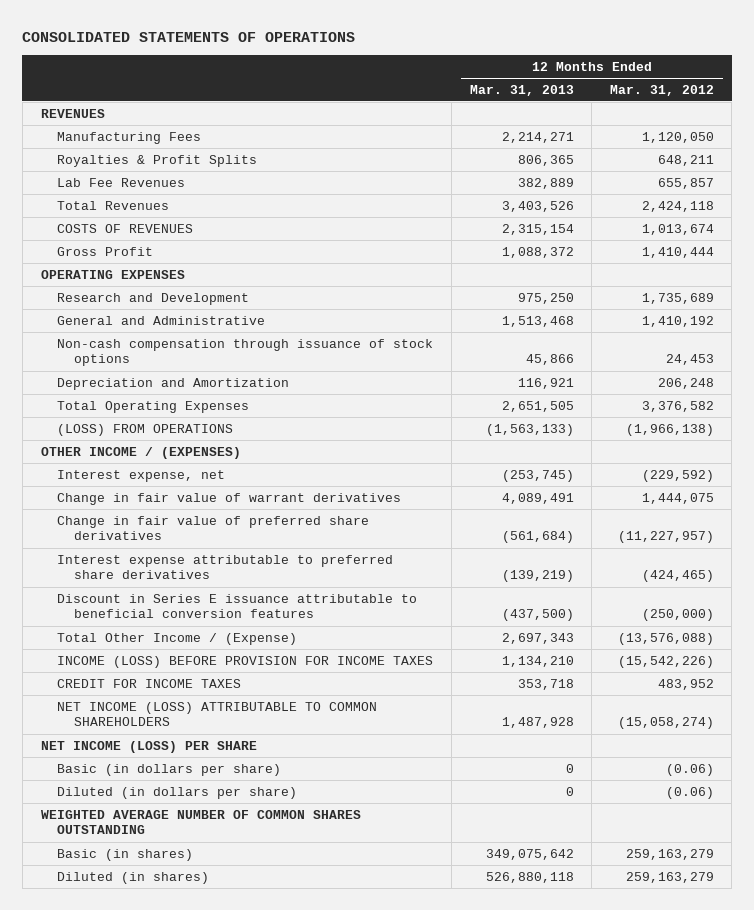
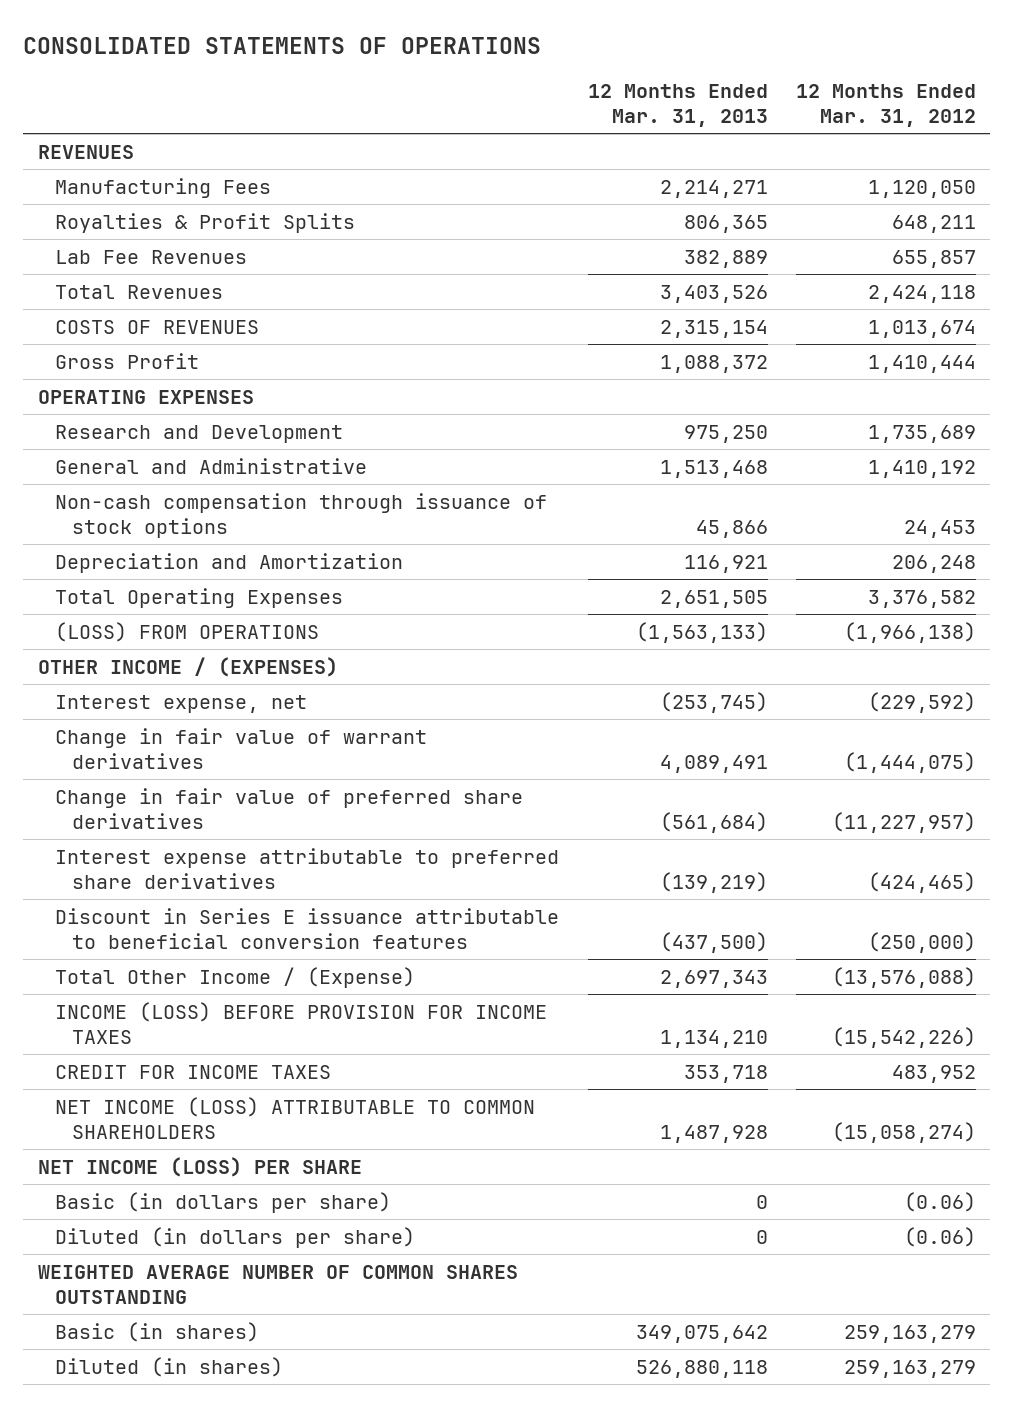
- Change in fair value of warrant derivatives | 4,089,491 | 1,444,075
+ Change in fair value of warrant derivatives | 4,089,491 | (1,444,075)

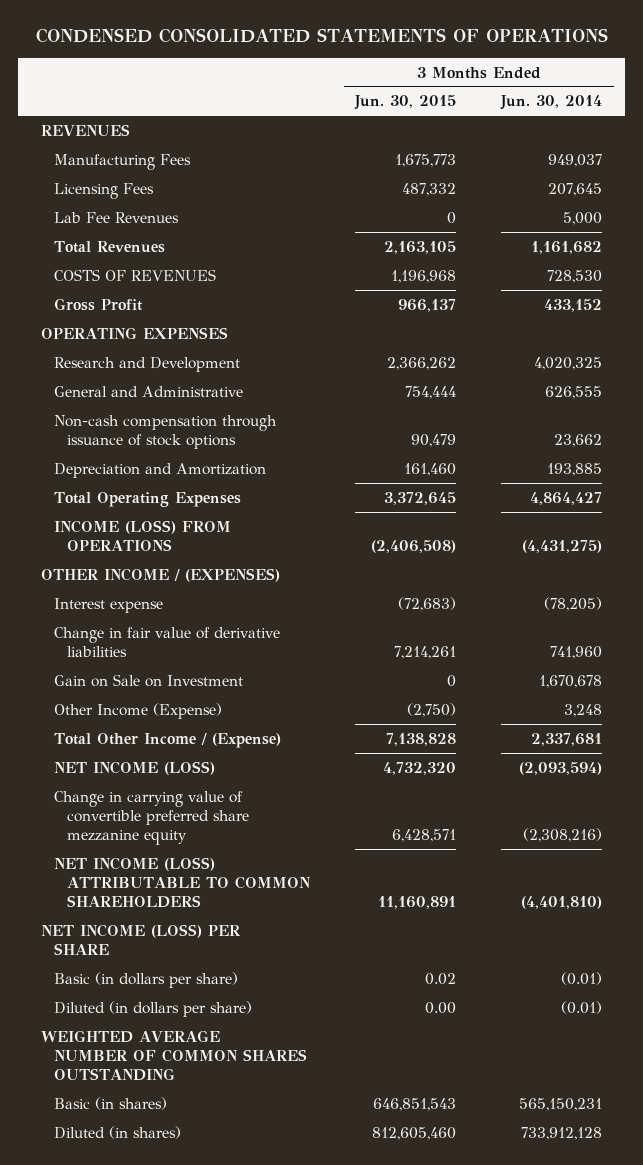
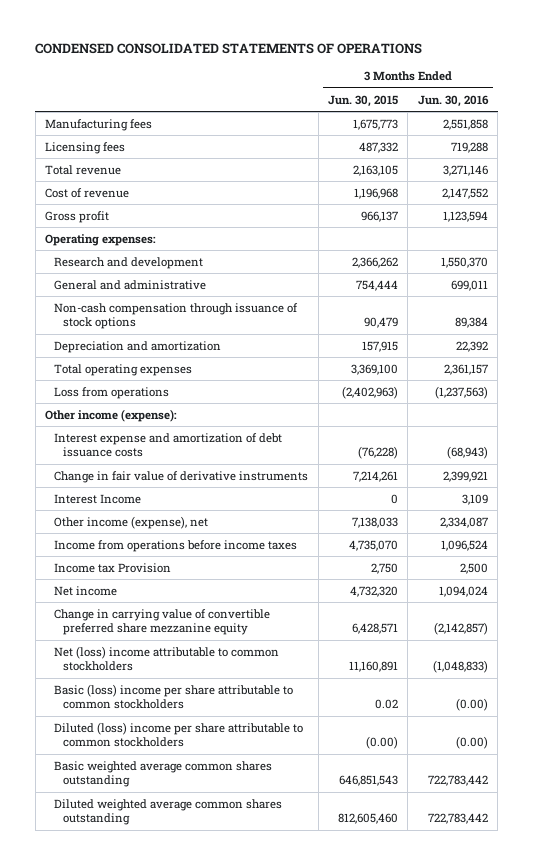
- | 3 Months Ended Jun. 30, 2015 | 3 Months Ended Jun. 30, 2014
+ | 3 Months Ended Jun. 30, 2015 | 3 Months Ended Jun. 30, 2016
- REVENUES
- Manufacturing Fees | 1,675,773 | 949,037
- Licensing Fees | 487,332 | 207,645
- Lab Fee Revenues | 0 | 5,000
- Total Revenues | 2,163,105 | 1,161,682
- COSTS OF REVENUES | 1,196,968 | 728,530
- Gross Profit | 966,137 | 433,152
- OPERATING EXPENSES
- Research and Development | 2,366,262 | 4,020,325
- General and Administrative | 754,444 | 626,555
+ Manufacturing fees | 1,675,773 | 2,551,858
+ Licensing fees | 487,332 | 719,288
+ Total revenue | 2,163,105 | 3,271,146
+ Cost of revenue | 1,196,968 | 2,147,552
+ Gross profit | 966,137 | 1,123,594
+ Operating expenses:
+ Research and development | 2,366,262 | 1,550,370
+ General and administrative | 754,444 | 699,011
- Depreciation and Amortization | 161,460 | 193,885
- Total Operating Expenses | 3,372,645 | 4,864,427
- INCOME (LOSS) FROM OPERATIONS | (2,406,508) | (4,431,275)
- OTHER INCOME / (EXPENSES)
- Interest expense | (72,683) | (78,205)
- Change in fair value of derivative liabilities | 7,214,261 | 741,960
- Gain on Sale on Investment | 0 | 1,670,678
- Other Income (Expense) | (2,750) | 3,248
- Total Other Income / (Expense) | 7,138,828 | 2,337,681
- NET INCOME (LOSS) | 4,732,320 | (2,093,594)
+ Depreciation and amortization | 157,915 | 22,392
+ Total operating expenses | 3,369,100 | 2,361,157
+ Loss from operations | (2,402,963) | (1,237,563)
+ Other income (expense):
+ Interest expense and amortization of debt issuance costs | (76,228) | (68,943)
+ Change in fair value of derivative instruments | 7,214,261 | 2,399,921
+ Interest Income | 0 | 3,109
+ Other income (expense), net | 7,138,033 | 2,334,087
+ Income from operations before income taxes | 4,735,070 | 1,096,524
+ Income tax Provision | 2,750 | 2,500
+ Net income | 4,732,320 | 1,094,024
- NET INCOME (LOSS) ATTRIBUTABLE TO COMMON SHAREHOLDERS | 11,160,891 | (4,401,810)
- NET INCOME (LOSS) PER SHARE
- Basic (in dollars per share) | 0.02 | (0.01)
- Diluted (in dollars per share) | 0.00 | (0.01)
- WEIGHTED AVERAGE NUMBER OF COMMON SHARES OUTSTANDING
- Basic (in shares) | 646,851,543 | 565,150,231
- Diluted (in shares) | 812,605,460 | 733,912,128
+ Net (loss) income attributable to common stockholders | 11,160,891 | (1,048,833)
+ Basic (loss) income per share attributable to common stockholders | 0.02 | (0.00)
+ Diluted (loss) income per share attributable to common stockholders | (0.00) | (0.00)
+ Basic weighted average common shares outstanding | 646,851,543 | 722,783,442
+ Diluted weighted average common shares outstanding | 812,605,460 | 722,783,442

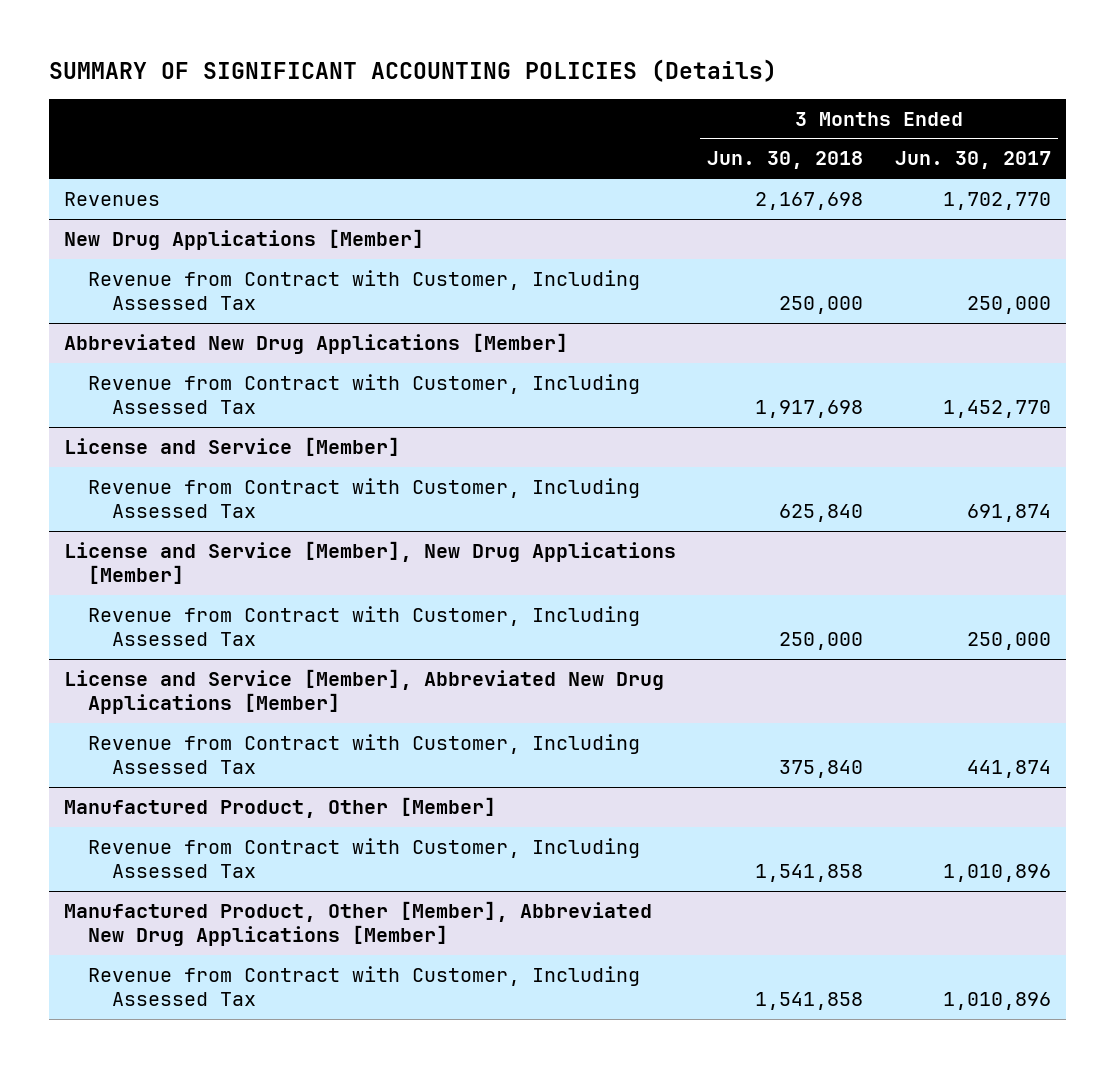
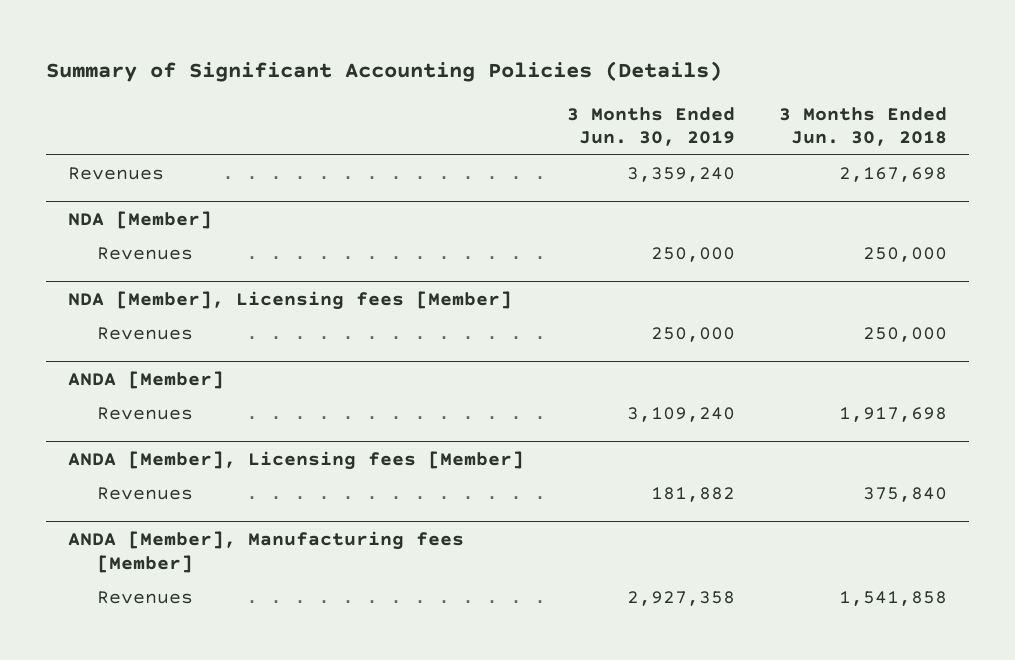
- SUMMARY OF SIGNIFICANT ACCOUNTING POLICIES (Details)
+ Summary of Significant Accounting Policies (Details)
- | 3 Months Ended Jun. 30, 2018 | 3 Months Ended Jun. 30, 2017
+ | 3 Months Ended Jun. 30, 2019 | 3 Months Ended Jun. 30, 2018
- New Drug Applications [Member]
- Revenue from Contract with Customer, Including Assessed Tax | 250,000 | 250,000
- Abbreviated New Drug Applications [Member]
- Revenue from Contract with Customer, Including Assessed Tax | 1,917,698 | 1,452,770
- License and Service [Member]
- Revenue from Contract with Customer, Including Assessed Tax | 625,840 | 691,874
- License and Service [Member], New Drug Applications [Member]
- Revenue from Contract with Customer, Including Assessed Tax | 250,000 | 250,000
- License and Service [Member], Abbreviated New Drug Applications [Member]
- Revenue from Contract with Customer, Including Assessed Tax | 375,840 | 441,874
- Manufactured Product, Other [Member]
- Revenue from Contract with Customer, Including Assessed Tax | 1,541,858 | 1,010,896
- Manufactured Product, Other [Member], Abbreviated New Drug Applications [Member]
- Revenue from Contract with Customer, Including Assessed Tax | 1,541,858 | 1,010,896
+ NDA [Member]
+ Revenues | 250,000 | 250,000
+ NDA [Member], Licensing fees [Member]
+ Revenues | 250,000 | 250,000
+ ANDA [Member]
+ Revenues | 3,109,240 | 1,917,698
+ ANDA [Member], Licensing fees [Member]
+ Revenues | 181,882 | 375,840
+ ANDA [Member], Manufacturing fees [Member]
+ Revenues | 2,927,358 | 1,541,858

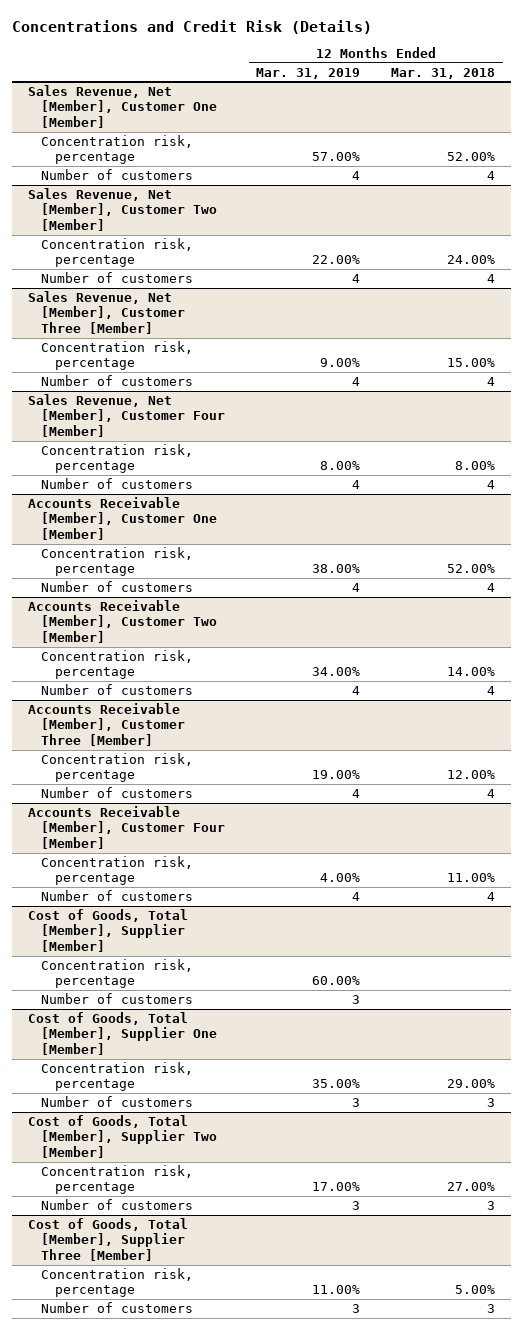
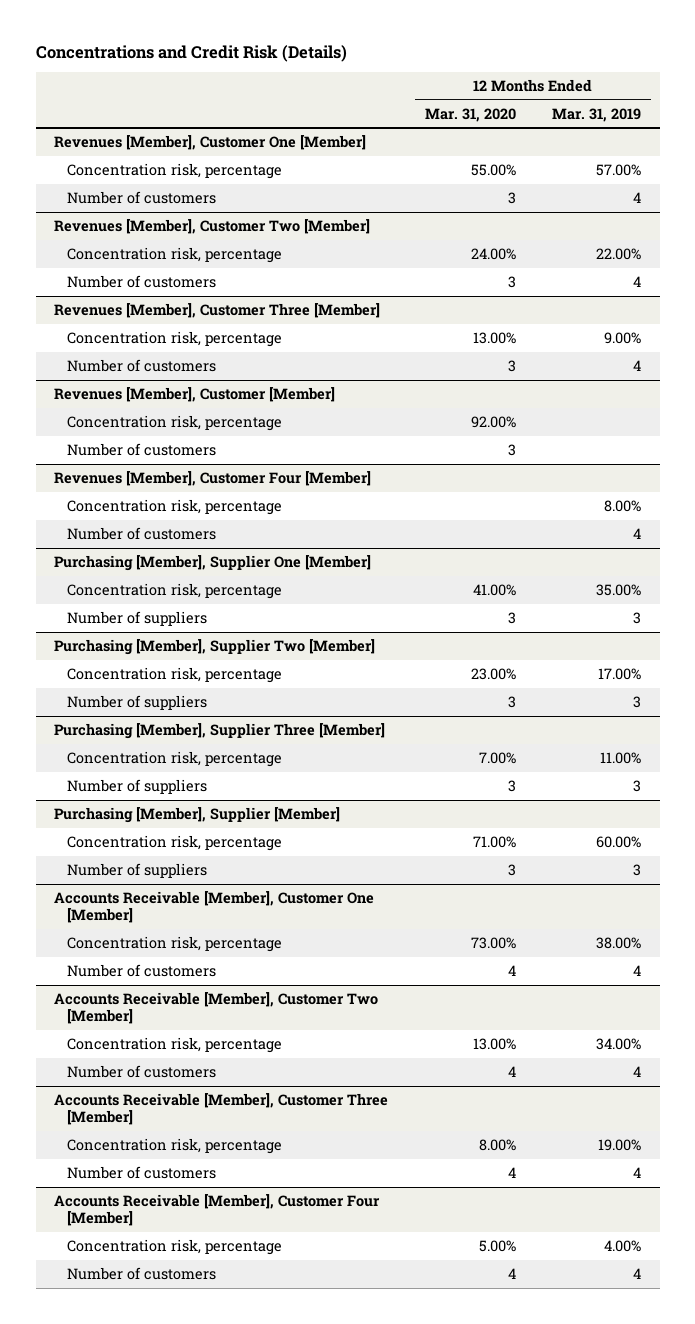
- | 12 Months Ended Mar. 31, 2019 | 12 Months Ended Mar. 31, 2018
+ | 12 Months Ended Mar. 31, 2020 | 12 Months Ended Mar. 31, 2019
- Sales Revenue, Net [Member], Customer One [Member]
+ Revenues [Member], Customer One [Member]
- Sales Revenue, Net [Member], Customer Two [Member]
+ Revenues [Member], Customer Two [Member]
- Sales Revenue, Net [Member], Customer Three [Member]
+ Revenues [Member], Customer Three [Member]
- Sales Revenue, Net [Member], Customer Four [Member]
+ Revenues [Member], Customer [Member]
+ Concentration risk, percentage | 92.00% |
+ Number of customers | 3 |
+ Revenues [Member], Customer Four [Member]
+ Purchasing [Member], Supplier One [Member]
+ Concentration risk, percentage | 41.00% | 35.00%
+ Number of suppliers | 3 | 3
+ Purchasing [Member], Supplier Two [Member]
+ Concentration risk, percentage | 23.00% | 17.00%
+ Number of suppliers | 3 | 3
+ Purchasing [Member], Supplier Three [Member]
+ Concentration risk, percentage | 7.00% | 11.00%
+ Number of suppliers | 3 | 3
+ Purchasing [Member], Supplier [Member]
+ Concentration risk, percentage | 71.00% | 60.00%
+ Number of suppliers | 3 | 3
- Cost of Goods, Total [Member], Supplier [Member]
- Concentration risk, percentage | 60.00% |
- Number of customers | 3 |
- Cost of Goods, Total [Member], Supplier One [Member]
- Concentration risk, percentage | 35.00% | 29.00%
- Number of customers | 3 | 3
- Cost of Goods, Total [Member], Supplier Two [Member]
- Concentration risk, percentage | 17.00% | 27.00%
- Number of customers | 3 | 3
- Cost of Goods, Total [Member], Supplier Three [Member]
- Concentration risk, percentage | 11.00% | 5.00%
- Number of customers | 3 | 3

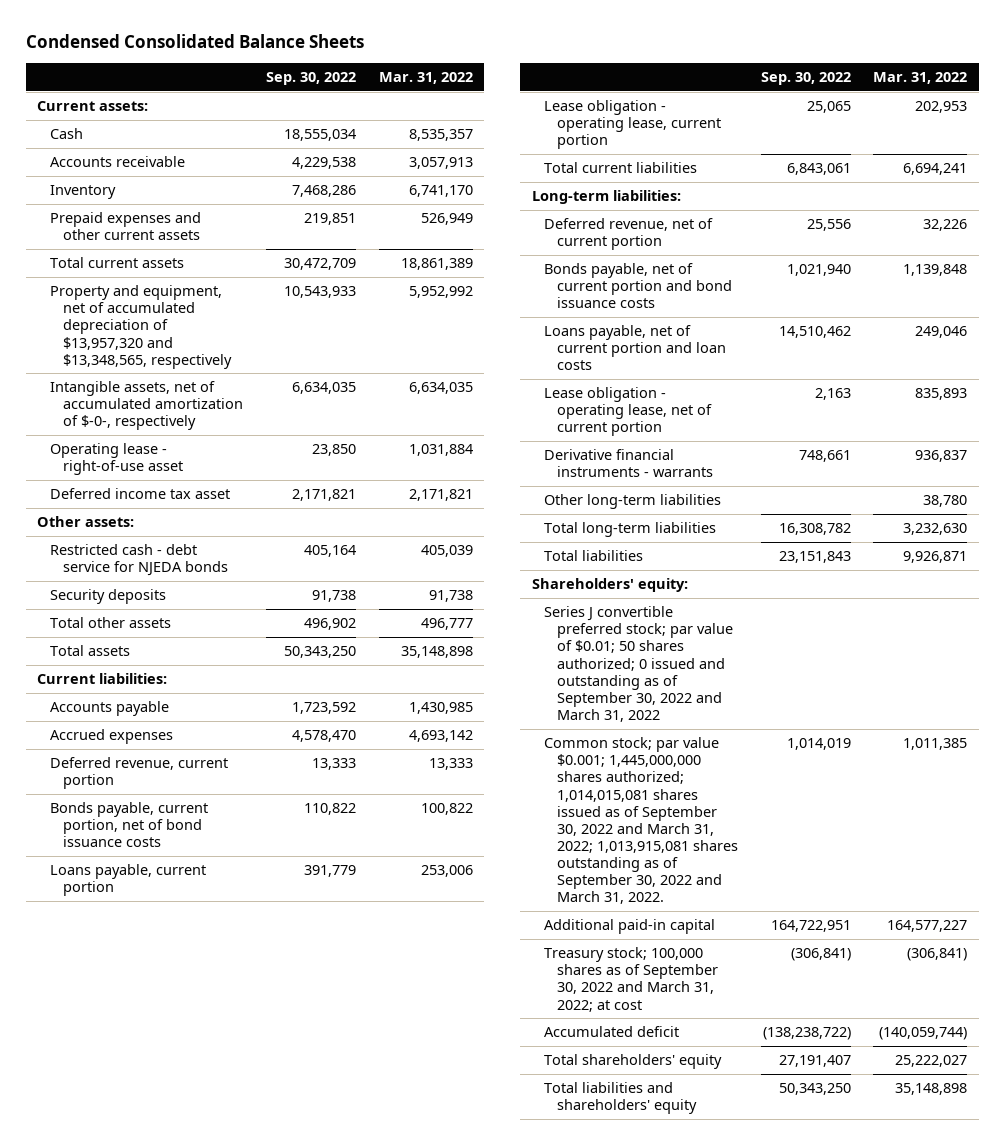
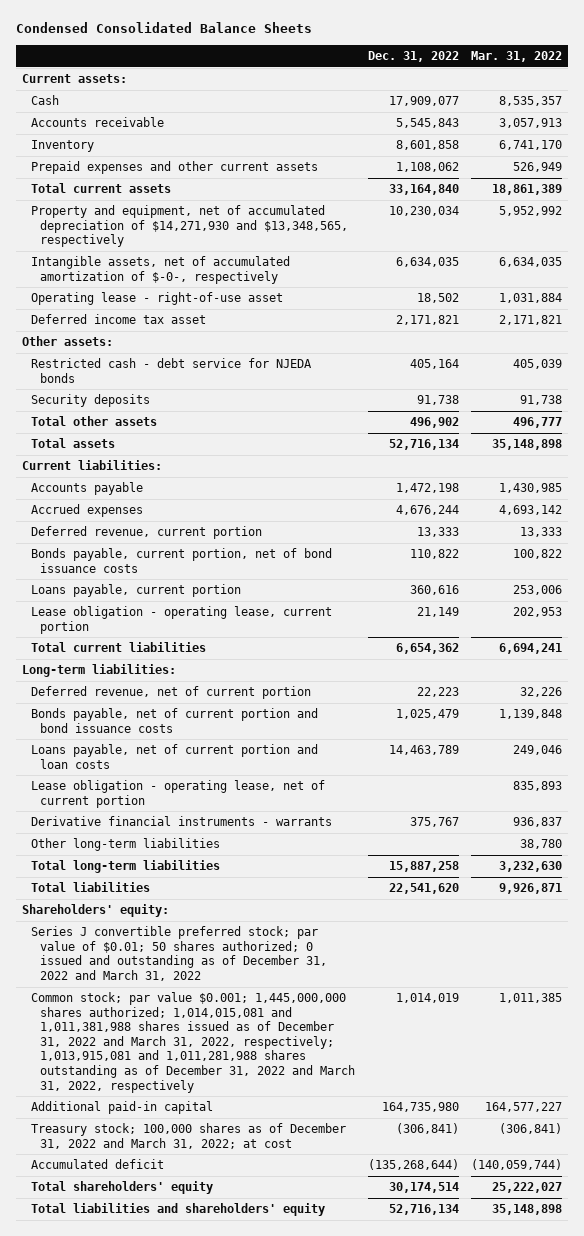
- | Sep. 30, 2022 | Mar. 31, 2022
+ | Dec. 31, 2022 | Mar. 31, 2022
- Property and equipment, net of accumulated depreciation of $13,957,320 and $13,348,565, respectively | 10,543,933 | 5,952,992
+ Property and equipment, net of accumulated depreciation of $14,271,930 and $13,348,565, respectively | 10,230,034 | 5,952,992
- Series J convertible preferred stock; par value of $0.01; 50 shares authorized; 0 issued and outstanding as of September 30, 2022 and March 31, 2022
- Common stock; par value $0.001; 1,445,000,000 shares authorized; 1,014,015,081 shares issued as of September 30, 2022 and March 31, 2022; 1,013,915,081 shares outstanding as of September 30, 2022 and March 31, 2022. | 1,014,019 | 1,011,385
+ Series J convertible preferred stock; par value of $0.01; 50 shares authorized; 0 issued and outstanding as of December 31, 2022 and March 31, 2022
+ Common stock; par value $0.001; 1,445,000,000 shares authorized; 1,014,015,081 and 1,011,381,988 shares issued as of December 31, 2022 and March 31, 2022, respectively; 1,013,915,081 and 1,011,281,988 shares outstanding as of December 31, 2022 and March 31, 2022, respectively | 1,014,019 | 1,011,385
- Treasury stock; 100,000 shares as of September 30, 2022 and March 31, 2022; at cost | (306,841) | (306,841)
+ Treasury stock; 100,000 shares as of December 31, 2022 and March 31, 2022; at cost | (306,841) | (306,841)

